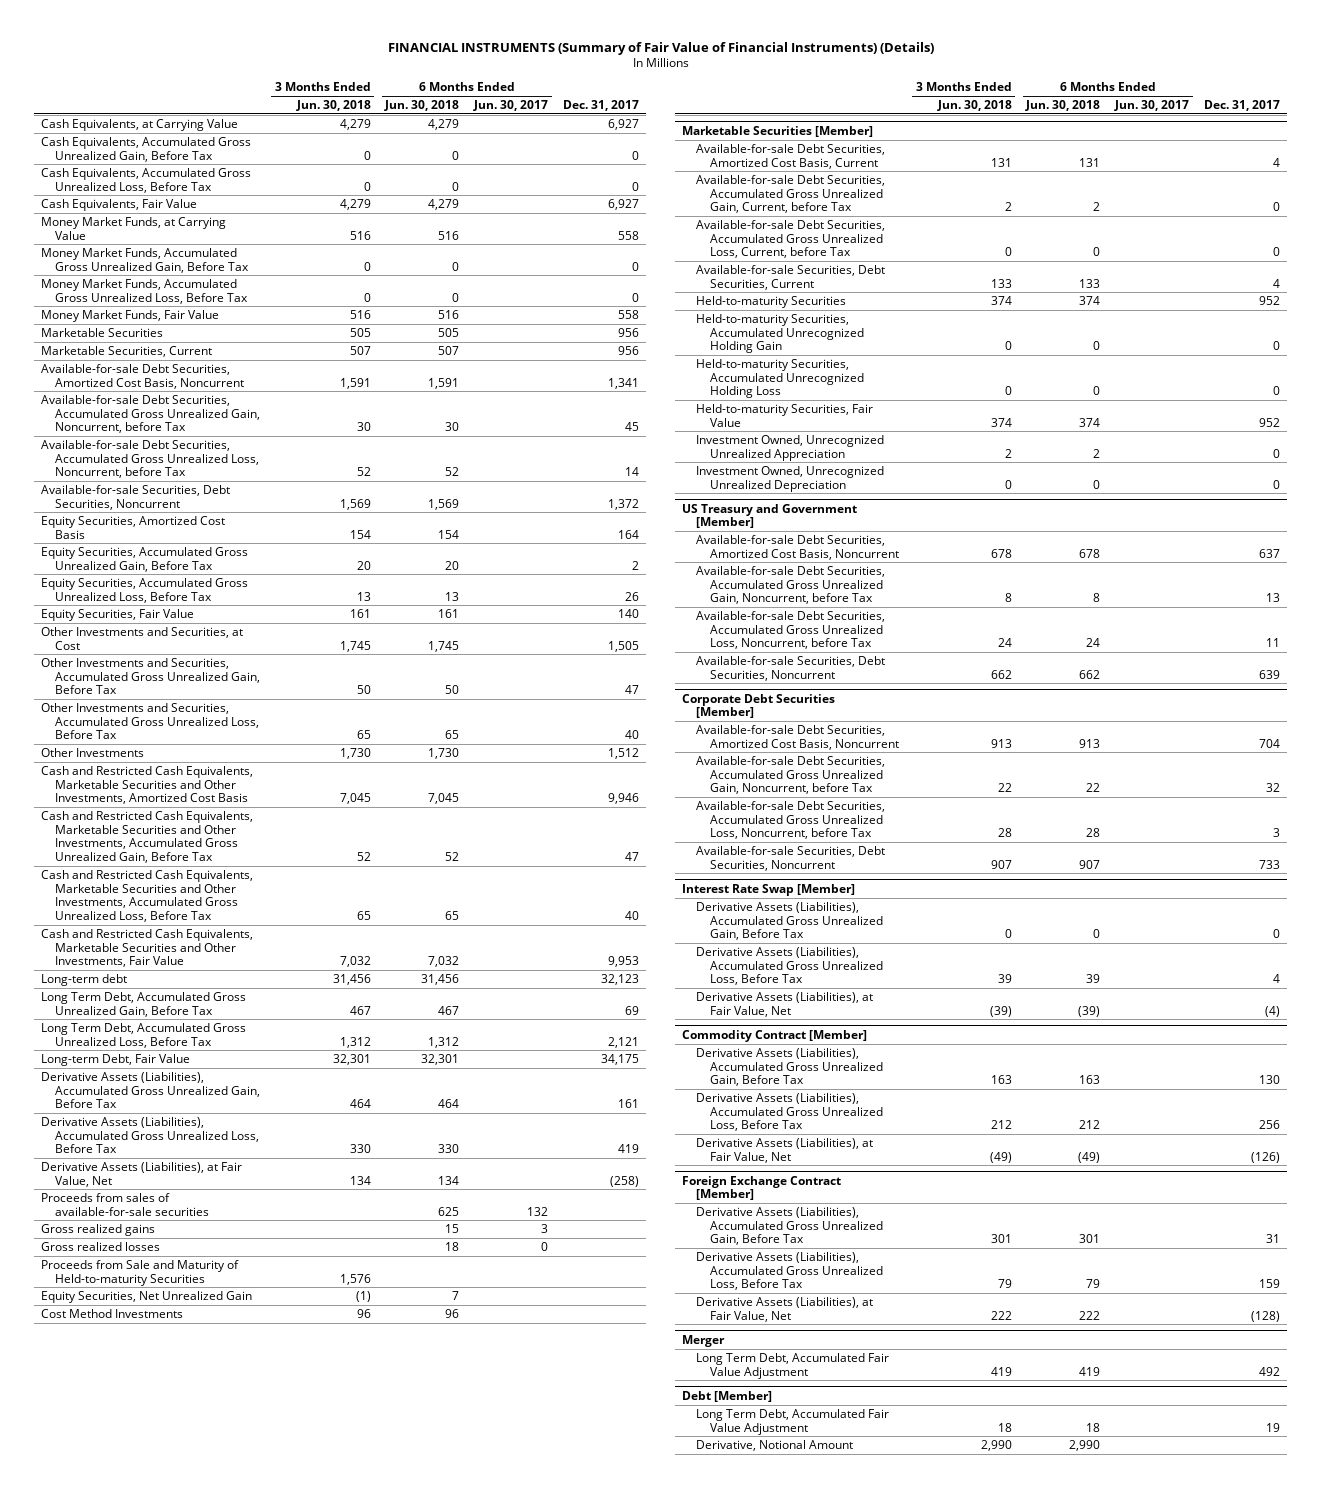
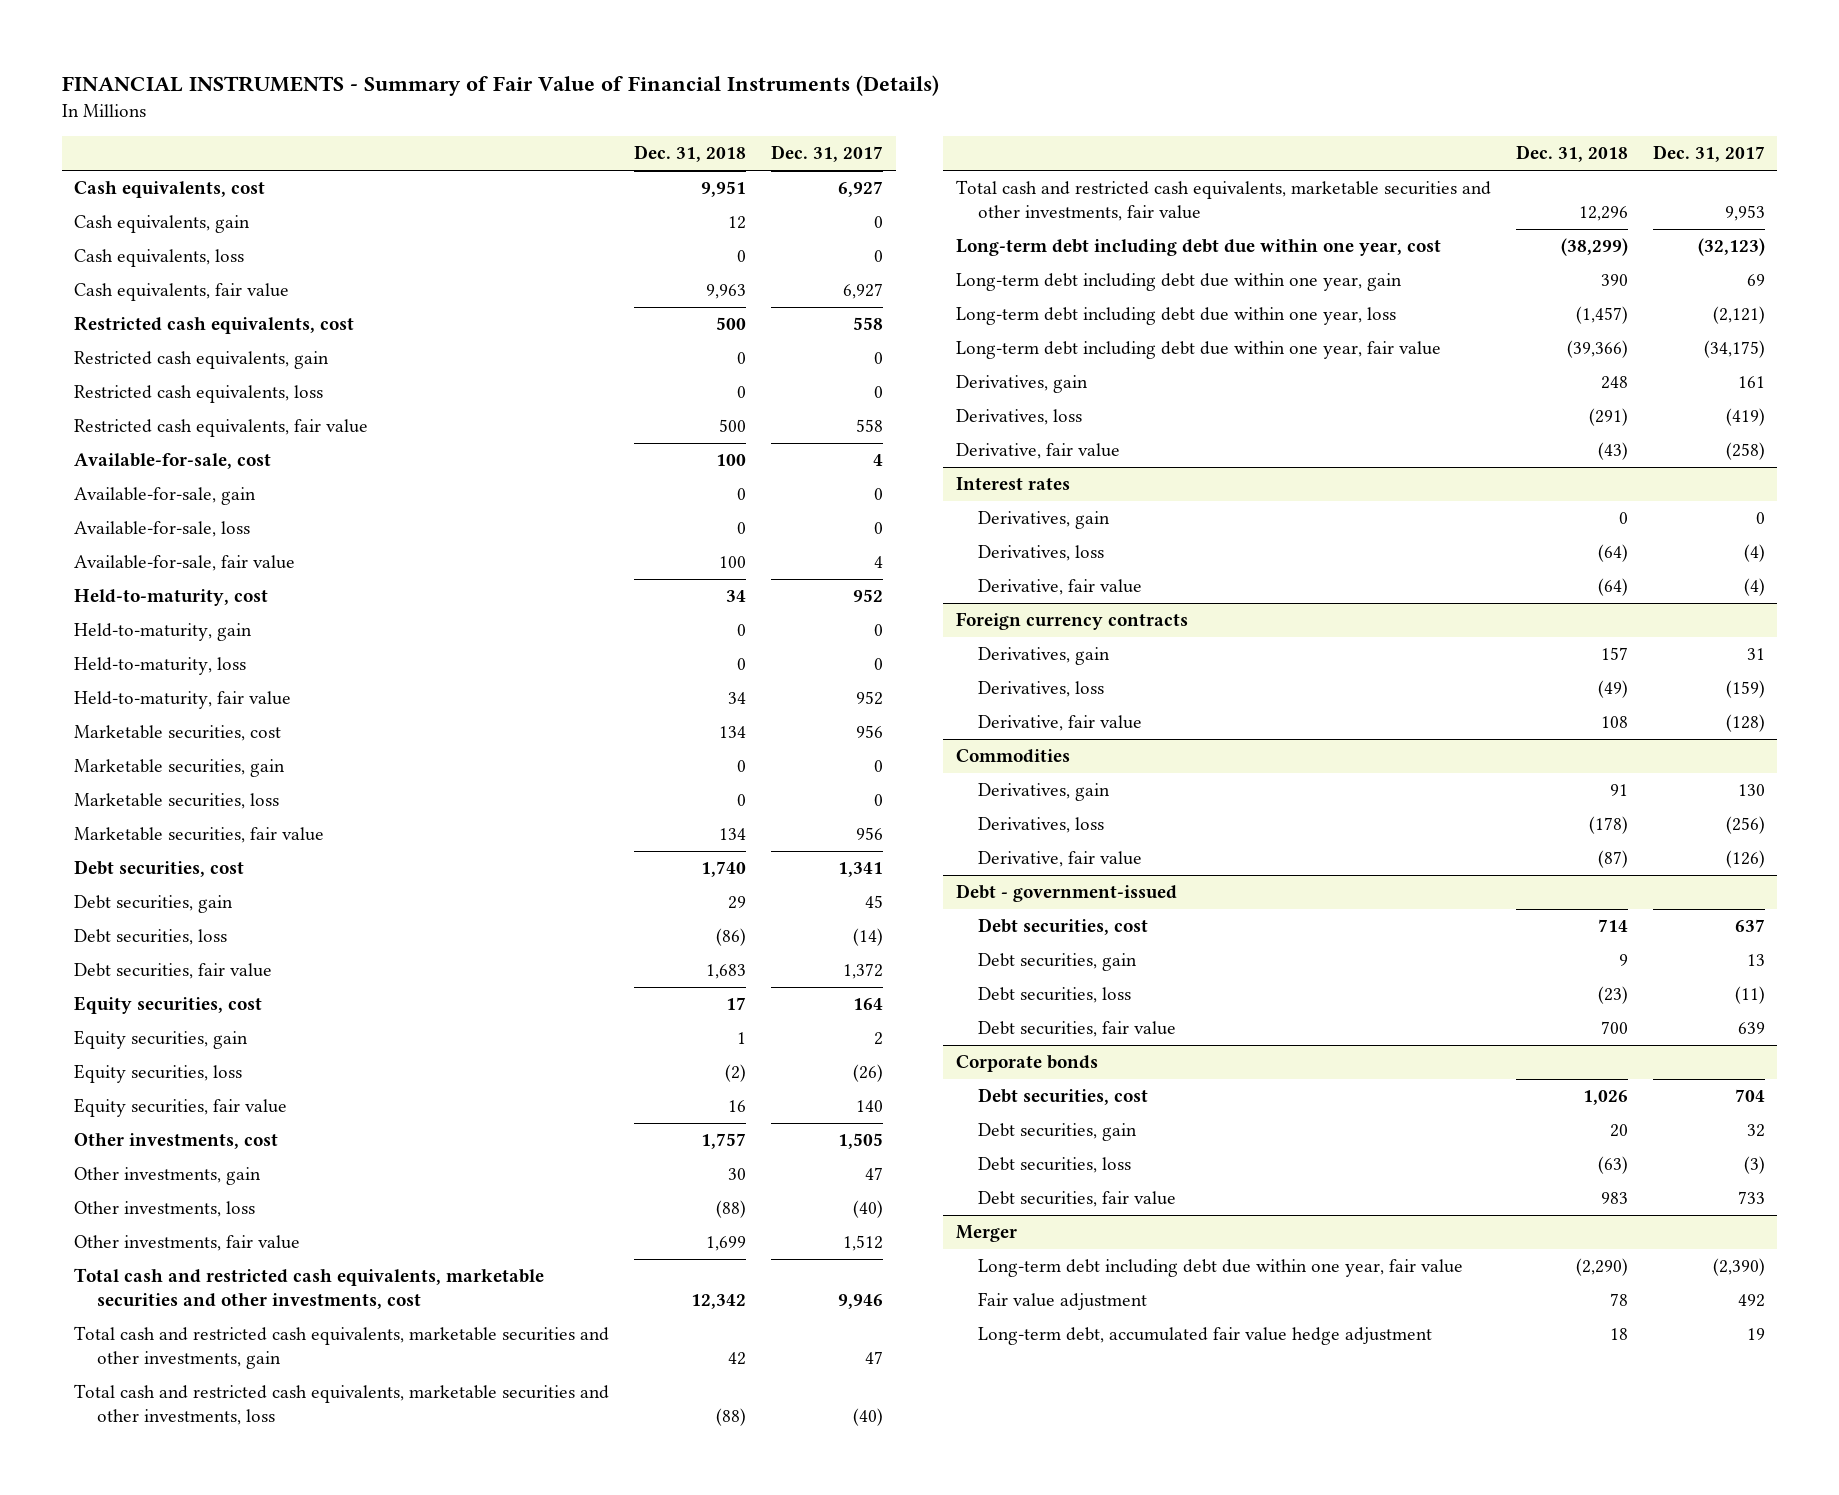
- FINANCIAL INSTRUMENTS (Summary of Fair Value of Financial Instruments) (Details)
+ FINANCIAL INSTRUMENTS - Summary of Fair Value of Financial Instruments (Details)
- | 3 Months Ended Jun. 30, 2018 | 6 Months Ended Jun. 30, 2018 | 6 Months Ended Jun. 30, 2017 | Dec. 31, 2017
+ | Dec. 31, 2018 | Dec. 31, 2017
- Cash Equivalents, at Carrying Value | 4,279 | 4,279 | | 6,927
- Cash Equivalents, Accumulated Gross Unrealized Gain, Before Tax | 0 | 0 | | 0
- Cash Equivalents, Accumulated Gross Unrealized Loss, Before Tax | 0 | 0 | | 0
- Cash Equivalents, Fair Value | 4,279 | 4,279 | | 6,927
- Money Market Funds, at Carrying Value | 516 | 516 | | 558
- Money Market Funds, Accumulated Gross Unrealized Gain, Before Tax | 0 | 0 | | 0
- Money Market Funds, Accumulated Gross Unrealized Loss, Before Tax | 0 | 0 | | 0
- Money Market Funds, Fair Value | 516 | 516 | | 558
- Marketable Securities | 505 | 505 | | 956
- Marketable Securities, Current | 507 | 507 | | 956
- Available-for-sale Debt Securities, Amortized Cost Basis, Noncurrent | 1,591 | 1,591 | | 1,341
- Available-for-sale Debt Securities, Accumulated Gross Unrealized Gain, Noncurrent, before Tax | 30 | 30 | | 45
- Available-for-sale Debt Securities, Accumulated Gross Unrealized Loss, Noncurrent, before Tax | 52 | 52 | | 14
- Available-for-sale Securities, Debt Securities, Noncurrent | 1,569 | 1,569 | | 1,372
- Equity Securities, Amortized Cost Basis | 154 | 154 | | 164
- Equity Securities, Accumulated Gross Unrealized Gain, Before Tax | 20 | 20 | | 2
- Equity Securities, Accumulated Gross Unrealized Loss, Before Tax | 13 | 13 | | 26
- Equity Securities, Fair Value | 161 | 161 | | 140
- Other Investments and Securities, at Cost | 1,745 | 1,745 | | 1,505
- Other Investments and Securities, Accumulated Gross Unrealized Gain, Before Tax | 50 | 50 | | 47
- Other Investments and Securities, Accumulated Gross Unrealized Loss, Before Tax | 65 | 65 | | 40
- Other Investments | 1,730 | 1,730 | | 1,512
- Cash and Restricted Cash Equivalents, Marketable Securities and Other Investments, Amortized Cost Basis | 7,045 | 7,045 | | 9,946
- Cash and Restricted Cash Equivalents, Marketable Securities and Other Investments, Accumulated Gross Unrealized Gain, Before Tax | 52 | 52 | | 47
- Cash and Restricted Cash Equivalents, Marketable Securities and Other Investments, Accumulated Gross Unrealized Loss, Before Tax | 65 | 65 | | 40
- Cash and Restricted Cash Equivalents, Marketable Securities and Other Investments, Fair Value | 7,032 | 7,032 | | 9,953
- Long-term debt | 31,456 | 31,456 | | 32,123
- Long Term Debt, Accumulated Gross Unrealized Gain, Before Tax | 467 | 467 | | 69
- Long Term Debt, Accumulated Gross Unrealized Loss, Before Tax | 1,312 | 1,312 | | 2,121
- Long-term Debt, Fair Value | 32,301 | 32,301 | | 34,175
- Derivative Assets (Liabilities), Accumulated Gross Unrealized Gain, Before Tax | 464 | 464 | | 161
- Derivative Assets (Liabilities), Accumulated Gross Unrealized Loss, Before Tax | 330 | 330 | | 419
- Derivative Assets (Liabilities), at Fair Value, Net | 134 | 134 | | (258)
- Proceeds from sales of available-for-sale securities | | 625 | 132 |
- Gross realized gains | | 15 | 3 |
- Gross realized losses | | 18 | 0 |
- Proceeds from Sale and Maturity of Held-to-maturity Securities | 1,576 | | |
- Equity Securities, Net Unrealized Gain | (1) | 7 | |
- Cost Method Investments | 96 | 96 | |
- Marketable Securities [Member]
- Available-for-sale Debt Securities, Amortized Cost Basis, Current | 131 | 131 | | 4
- Available-for-sale Debt Securities, Accumulated Gross Unrealized Gain, Current, before Tax | 2 | 2 | | 0
- Available-for-sale Debt Securities, Accumulated Gross Unrealized Loss, Current, before Tax | 0 | 0 | | 0
- Available-for-sale Securities, Debt Securities, Current | 133 | 133 | | 4
- Held-to-maturity Securities | 374 | 374 | | 952
- Held-to-maturity Securities, Accumulated Unrecognized Holding Gain | 0 | 0 | | 0
- Held-to-maturity Securities, Accumulated Unrecognized Holding Loss | 0 | 0 | | 0
- Held-to-maturity Securities, Fair Value | 374 | 374 | | 952
- Investment Owned, Unrecognized Unrealized Appreciation | 2 | 2 | | 0
- Investment Owned, Unrecognized Unrealized Depreciation | 0 | 0 | | 0
- US Treasury and Government [Member]
- Available-for-sale Debt Securities, Amortized Cost Basis, Noncurrent | 678 | 678 | | 637
- Available-for-sale Debt Securities, Accumulated Gross Unrealized Gain, Noncurrent, before Tax | 8 | 8 | | 13
- Available-for-sale Debt Securities, Accumulated Gross Unrealized Loss, Noncurrent, before Tax | 24 | 24 | | 11
- Available-for-sale Securities, Debt Securities, Noncurrent | 662 | 662 | | 639
- Corporate Debt Securities [Member]
- Available-for-sale Debt Securities, Amortized Cost Basis, Noncurrent | 913 | 913 | | 704
- Available-for-sale Debt Securities, Accumulated Gross Unrealized Gain, Noncurrent, before Tax | 22 | 22 | | 32
- Available-for-sale Debt Securities, Accumulated Gross Unrealized Loss, Noncurrent, before Tax | 28 | 28 | | 3
- Available-for-sale Securities, Debt Securities, Noncurrent | 907 | 907 | | 733
- Interest Rate Swap [Member]
- Derivative Assets (Liabilities), Accumulated Gross Unrealized Gain, Before Tax | 0 | 0 | | 0
- Derivative Assets (Liabilities), Accumulated Gross Unrealized Loss, Before Tax | 39 | 39 | | 4
- Derivative Assets (Liabilities), at Fair Value, Net | (39) | (39) | | (4)
- Commodity Contract [Member]
- Derivative Assets (Liabilities), Accumulated Gross Unrealized Gain, Before Tax | 163 | 163 | | 130
- Derivative Assets (Liabilities), Accumulated Gross Unrealized Loss, Before Tax | 212 | 212 | | 256
- Derivative Assets (Liabilities), at Fair Value, Net | (49) | (49) | | (126)
- Foreign Exchange Contract [Member]
- Derivative Assets (Liabilities), Accumulated Gross Unrealized Gain, Before Tax | 301 | 301 | | 31
- Derivative Assets (Liabilities), Accumulated Gross Unrealized Loss, Before Tax | 79 | 79 | | 159
- Derivative Assets (Liabilities), at Fair Value, Net | 222 | 222 | | (128)
+ Cash equivalents, cost | 9,951 | 6,927
+ Cash equivalents, gain | 12 | 0
+ Cash equivalents, loss | 0 | 0
+ Cash equivalents, fair value | 9,963 | 6,927
+ Restricted cash equivalents, cost | 500 | 558
+ Restricted cash equivalents, gain | 0 | 0
+ Restricted cash equivalents, loss | 0 | 0
+ Restricted cash equivalents, fair value | 500 | 558
+ Available-for-sale, cost | 100 | 4
+ Available-for-sale, gain | 0 | 0
+ Available-for-sale, loss | 0 | 0
+ Available-for-sale, fair value | 100 | 4
+ Held-to-maturity, cost | 34 | 952
+ Held-to-maturity, gain | 0 | 0
+ Held-to-maturity, loss | 0 | 0
+ Held-to-maturity, fair value | 34 | 952
+ Marketable securities, cost | 134 | 956
+ Marketable securities, gain | 0 | 0
+ Marketable securities, loss | 0 | 0
+ Marketable securities, fair value | 134 | 956
+ Debt securities, cost | 1,740 | 1,341
+ Debt securities, gain | 29 | 45
+ Debt securities, loss | (86) | (14)
+ Debt securities, fair value | 1,683 | 1,372
+ Equity securities, cost | 17 | 164
+ Equity securities, gain | 1 | 2
+ Equity securities, loss | (2) | (26)
+ Equity securities, fair value | 16 | 140
+ Other investments, cost | 1,757 | 1,505
+ Other investments, gain | 30 | 47
+ Other investments, loss | (88) | (40)
+ Other investments, fair value | 1,699 | 1,512
+ Total cash and restricted cash equivalents, marketable securities and other investments, cost | 12,342 | 9,946
+ Total cash and restricted cash equivalents, marketable securities and other investments, gain | 42 | 47
+ Total cash and restricted cash equivalents, marketable securities and other investments, loss | (88) | (40)
+ Total cash and restricted cash equivalents, marketable securities and other investments, fair value | 12,296 | 9,953
+ Long-term debt including debt due within one year, cost | (38,299) | (32,123)
+ Long-term debt including debt due within one year, gain | 390 | 69
+ Long-term debt including debt due within one year, loss | (1,457) | (2,121)
+ Long-term debt including debt due within one year, fair value | (39,366) | (34,175)
+ Derivatives, gain | 248 | 161
+ Derivatives, loss | (291) | (419)
+ Derivative, fair value | (43) | (258)
+ Interest rates
+ Derivatives, gain | 0 | 0
+ Derivatives, loss | (64) | (4)
+ Derivative, fair value | (64) | (4)
+ Foreign currency contracts
+ Derivatives, gain | 157 | 31
+ Derivatives, loss | (49) | (159)
+ Derivative, fair value | 108 | (128)
+ Commodities
+ Derivatives, gain | 91 | 130
+ Derivatives, loss | (178) | (256)
+ Derivative, fair value | (87) | (126)
+ Debt - government-issued
+ Debt securities, cost | 714 | 637
+ Debt securities, gain | 9 | 13
+ Debt securities, loss | (23) | (11)
+ Debt securities, fair value | 700 | 639
+ Corporate bonds
+ Debt securities, cost | 1,026 | 704
+ Debt securities, gain | 20 | 32
+ Debt securities, loss | (63) | (3)
+ Debt securities, fair value | 983 | 733
@ Merger
- Long Term Debt, Accumulated Fair Value Adjustment | 419 | 419 | | 492
- Debt [Member]
- Long Term Debt, Accumulated Fair Value Adjustment | 18 | 18 | | 19
- Derivative, Notional Amount | 2,990 | 2,990 | |
@ Merger
+ Long-term debt including debt due within one year, fair value | (2,290) | (2,390)
+ Fair value adjustment | 78 | 492
+ Long-term debt, accumulated fair value hedge adjustment | 18 | 19

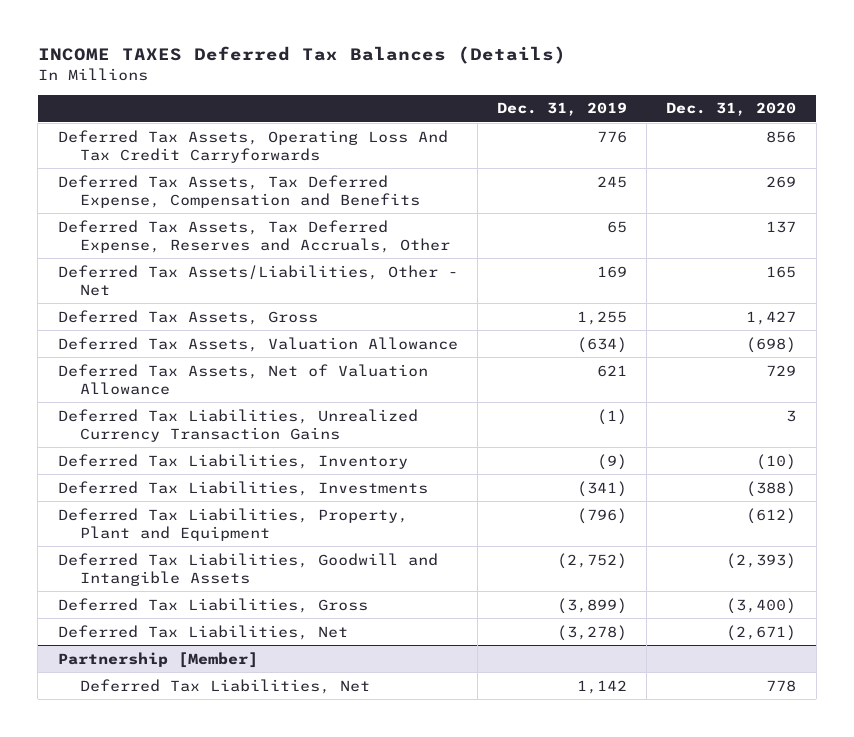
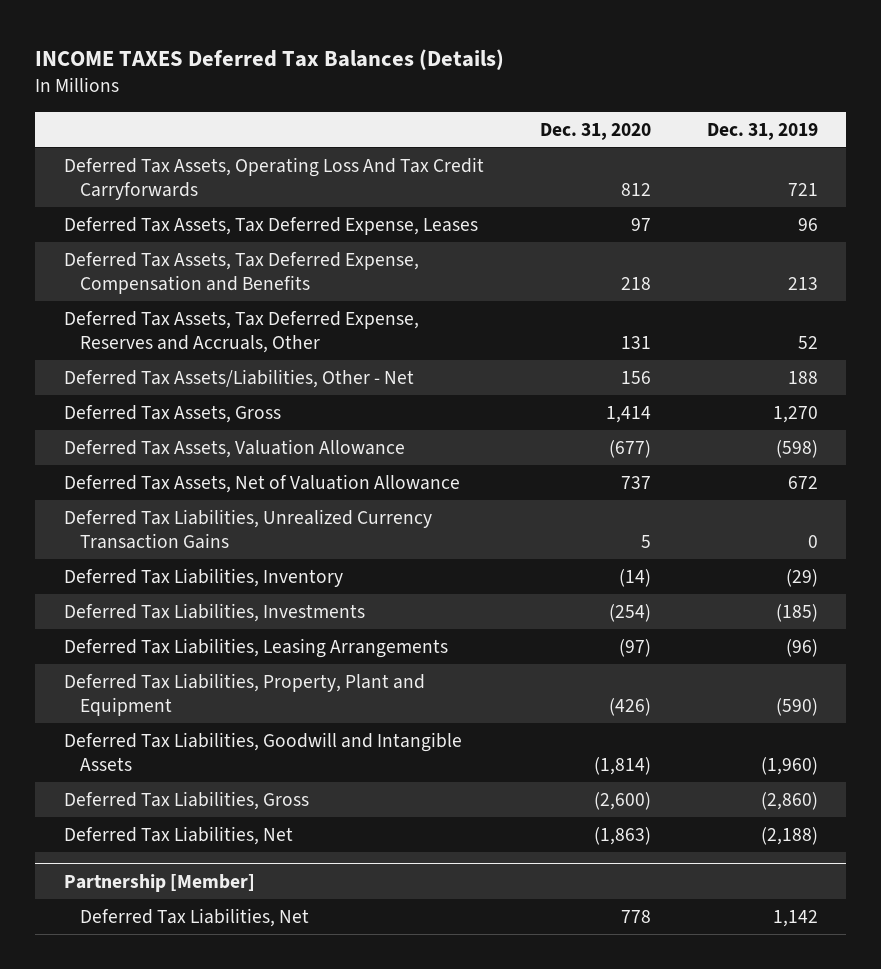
- | Dec. 31, 2019 | Dec. 31, 2020
+ | Dec. 31, 2020 | Dec. 31, 2019
- Deferred Tax Assets, Operating Loss And Tax Credit Carryforwards | 776 | 856
- Deferred Tax Assets, Tax Deferred Expense, Compensation and Benefits | 245 | 269
- Deferred Tax Assets, Tax Deferred Expense, Reserves and Accruals, Other | 65 | 137
- Deferred Tax Assets/Liabilities, Other - Net | 169 | 165
- Deferred Tax Assets, Gross | 1,255 | 1,427
- Deferred Tax Assets, Valuation Allowance | (634) | (698)
- Deferred Tax Assets, Net of Valuation Allowance | 621 | 729
- Deferred Tax Liabilities, Unrealized Currency Transaction Gains | (1) | 3
- Deferred Tax Liabilities, Inventory | (9) | (10)
- Deferred Tax Liabilities, Investments | (341) | (388)
- Deferred Tax Liabilities, Property, Plant and Equipment | (796) | (612)
- Deferred Tax Liabilities, Goodwill and Intangible Assets | (2,752) | (2,393)
- Deferred Tax Liabilities, Gross | (3,899) | (3,400)
- Deferred Tax Liabilities, Net | (3,278) | (2,671)
+ Deferred Tax Assets, Operating Loss And Tax Credit Carryforwards | 812 | 721
+ Deferred Tax Assets, Tax Deferred Expense, Leases | 97 | 96
+ Deferred Tax Assets, Tax Deferred Expense, Compensation and Benefits | 218 | 213
+ Deferred Tax Assets, Tax Deferred Expense, Reserves and Accruals, Other | 131 | 52
+ Deferred Tax Assets/Liabilities, Other - Net | 156 | 188
+ Deferred Tax Assets, Gross | 1,414 | 1,270
+ Deferred Tax Assets, Valuation Allowance | (677) | (598)
+ Deferred Tax Assets, Net of Valuation Allowance | 737 | 672
+ Deferred Tax Liabilities, Unrealized Currency Transaction Gains | 5 | 0
+ Deferred Tax Liabilities, Inventory | (14) | (29)
+ Deferred Tax Liabilities, Investments | (254) | (185)
+ Deferred Tax Liabilities, Leasing Arrangements | (97) | (96)
+ Deferred Tax Liabilities, Property, Plant and Equipment | (426) | (590)
+ Deferred Tax Liabilities, Goodwill and Intangible Assets | (1,814) | (1,960)
+ Deferred Tax Liabilities, Gross | (2,600) | (2,860)
+ Deferred Tax Liabilities, Net | (1,863) | (2,188)

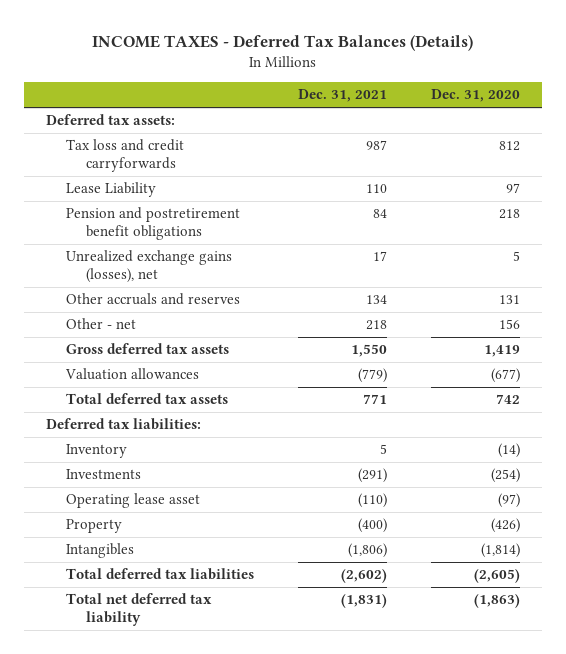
- INCOME TAXES Deferred Tax Balances (Details)
+ INCOME TAXES - Deferred Tax Balances (Details)
- | Dec. 31, 2020 | Dec. 31, 2019
+ | Dec. 31, 2021 | Dec. 31, 2020
- Deferred Tax Assets, Operating Loss And Tax Credit Carryforwards | 812 | 721
- Deferred Tax Assets, Tax Deferred Expense, Leases | 97 | 96
- Deferred Tax Assets, Tax Deferred Expense, Compensation and Benefits | 218 | 213
- Deferred Tax Assets, Tax Deferred Expense, Reserves and Accruals, Other | 131 | 52
- Deferred Tax Assets/Liabilities, Other - Net | 156 | 188
- Deferred Tax Assets, Gross | 1,414 | 1,270
- Deferred Tax Assets, Valuation Allowance | (677) | (598)
- Deferred Tax Assets, Net of Valuation Allowance | 737 | 672
- Deferred Tax Liabilities, Unrealized Currency Transaction Gains | 5 | 0
- Deferred Tax Liabilities, Inventory | (14) | (29)
- Deferred Tax Liabilities, Investments | (254) | (185)
- Deferred Tax Liabilities, Leasing Arrangements | (97) | (96)
- Deferred Tax Liabilities, Property, Plant and Equipment | (426) | (590)
- Deferred Tax Liabilities, Goodwill and Intangible Assets | (1,814) | (1,960)
- Deferred Tax Liabilities, Gross | (2,600) | (2,860)
- Deferred Tax Liabilities, Net | (1,863) | (2,188)
- Partnership [Member]
- Deferred Tax Liabilities, Net | 778 | 1,142
+ Deferred tax assets:
+ Tax loss and credit carryforwards | 987 | 812
+ Lease Liability | 110 | 97
+ Pension and postretirement benefit obligations | 84 | 218
+ Unrealized exchange gains (losses), net | 17 | 5
+ Other accruals and reserves | 134 | 131
+ Other - net | 218 | 156
+ Gross deferred tax assets | 1,550 | 1,419
+ Valuation allowances | (779) | (677)
+ Total deferred tax assets | 771 | 742
+ Deferred tax liabilities:
+ Inventory | 5 | (14)
+ Investments | (291) | (254)
+ Operating lease asset | (110) | (97)
+ Property | (400) | (426)
+ Intangibles | (1,806) | (1,814)
+ Total deferred tax liabilities | (2,602) | (2,605)
+ Total net deferred tax liability | (1,831) | (1,863)

